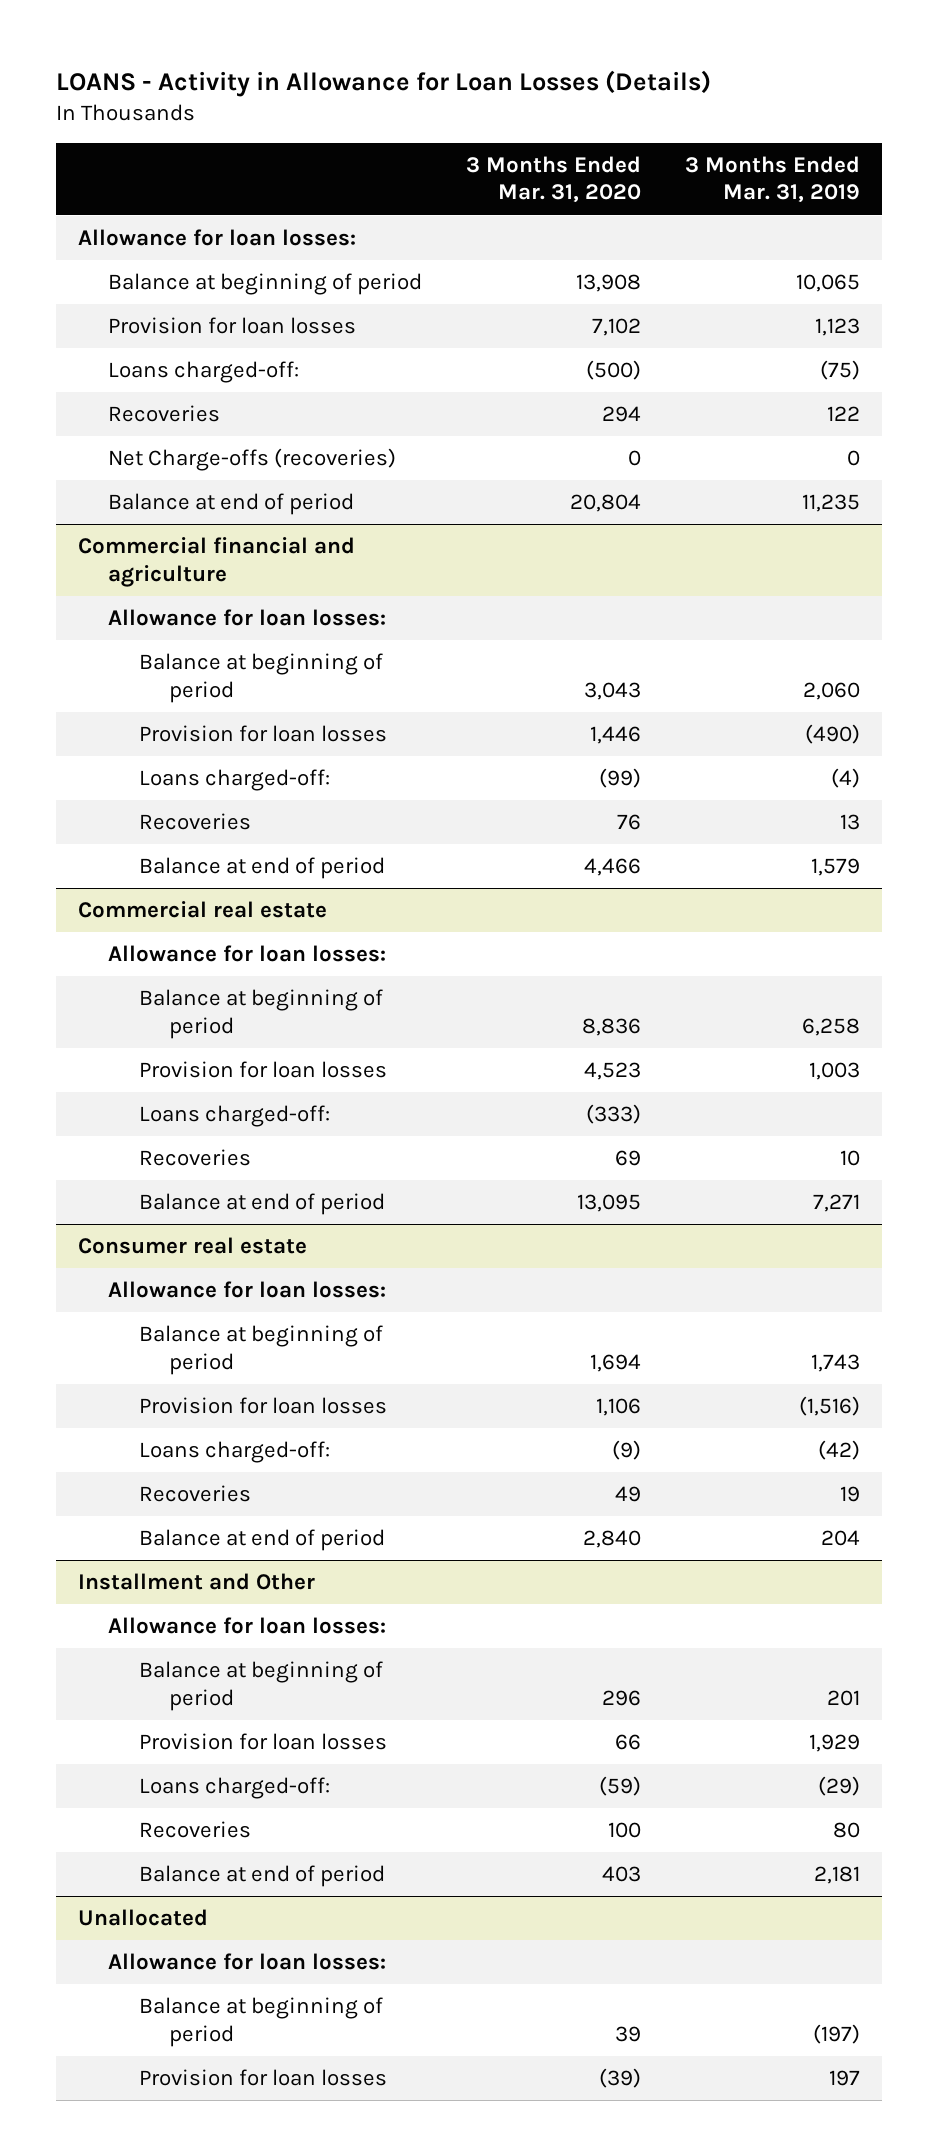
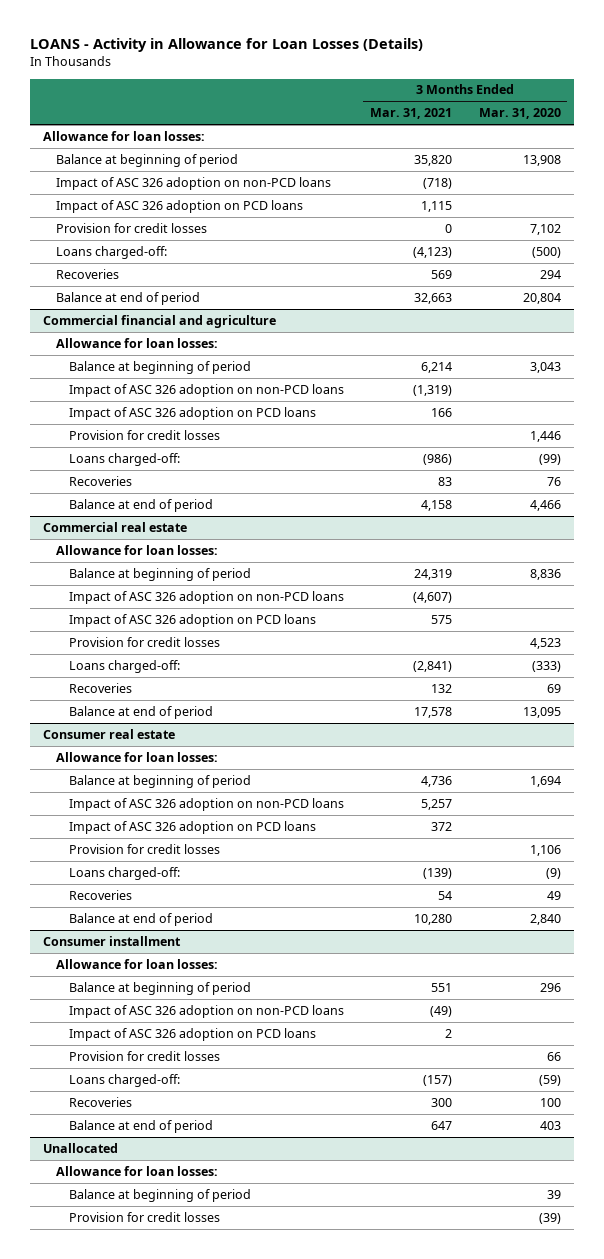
- | 3 Months Ended Mar. 31, 2020 | 3 Months Ended Mar. 31, 2019
+ | 3 Months Ended Mar. 31, 2021 | 3 Months Ended Mar. 31, 2020
- Provision for loan losses | 7,102 | 1,123
+ Impact of ASC 326 adoption on non-PCD loans | (718) |
+ Impact of ASC 326 adoption on PCD loans | 1,115 |
+ Provision for credit losses | 0 | 7,102
- Net Charge-offs (recoveries) | 0 | 0
@ Commercial financial and agriculture
- Provision for loan losses | 1,446 | (490)
+ Impact of ASC 326 adoption on non-PCD loans | (1,319) |
+ Impact of ASC 326 adoption on PCD loans | 166 |
+ Provision for credit losses | | 1,446
@ Commercial real estate
- Provision for loan losses | 4,523 | 1,003
+ Impact of ASC 326 adoption on non-PCD loans | (4,607) |
+ Impact of ASC 326 adoption on PCD loans | 575 |
+ Provision for credit losses | | 4,523
@ Consumer real estate
- Provision for loan losses | 1,106 | (1,516)
+ Impact of ASC 326 adoption on non-PCD loans | 5,257 |
+ Impact of ASC 326 adoption on PCD loans | 372 |
+ Provision for credit losses | | 1,106
- Installment and Other
+ Consumer installment
- Provision for loan losses | 66 | 1,929
+ Impact of ASC 326 adoption on non-PCD loans | (49) |
+ Impact of ASC 326 adoption on PCD loans | 2 |
+ Provision for credit losses | | 66
@ Unallocated
- Provision for loan losses | (39) | 197
+ Provision for credit losses | | (39)

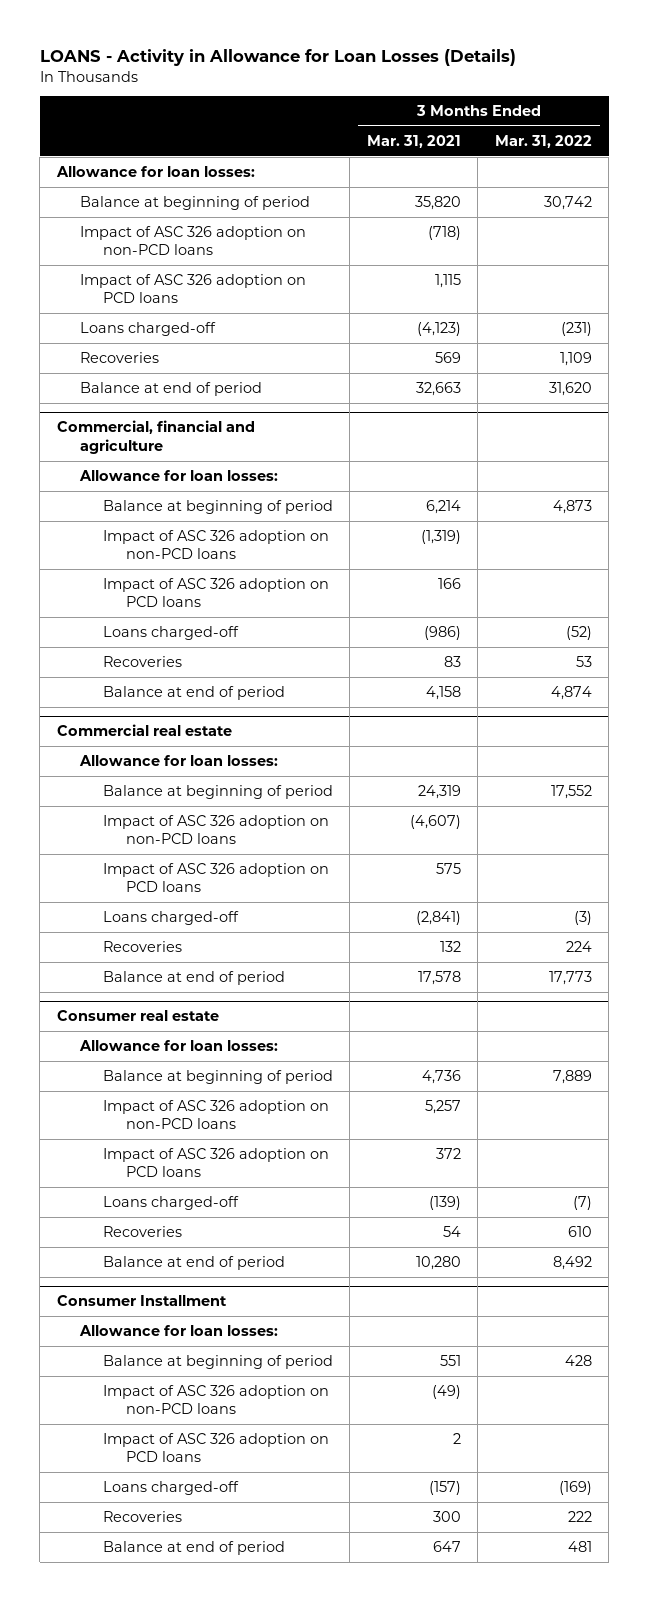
- | 3 Months Ended Mar. 31, 2021 | 3 Months Ended Mar. 31, 2020
+ | 3 Months Ended Mar. 31, 2021 | 3 Months Ended Mar. 31, 2022
- Provision for credit losses | 0 | 7,102
- Loans charged-off: | (4,123) | (500)
+ Loans charged-off | (4,123) | (231)
- Commercial financial and agriculture
+ Commercial, financial and agriculture
- Provision for credit losses | | 1,446
- Loans charged-off: | (986) | (99)
+ Loans charged-off | (986) | (52)
@ Commercial real estate
- Provision for credit losses | | 4,523
- Loans charged-off: | (2,841) | (333)
+ Loans charged-off | (2,841) | (3)
@ Consumer real estate
- Provision for credit losses | | 1,106
- Loans charged-off: | (139) | (9)
+ Loans charged-off | (139) | (7)
- Consumer installment
+ Consumer Installment
- Provision for credit losses | | 66
- Loans charged-off: | (157) | (59)
+ Loans charged-off | (157) | (169)
- Unallocated
- Allowance for loan losses:
- Balance at beginning of period | | 39
- Provision for credit losses | | (39)

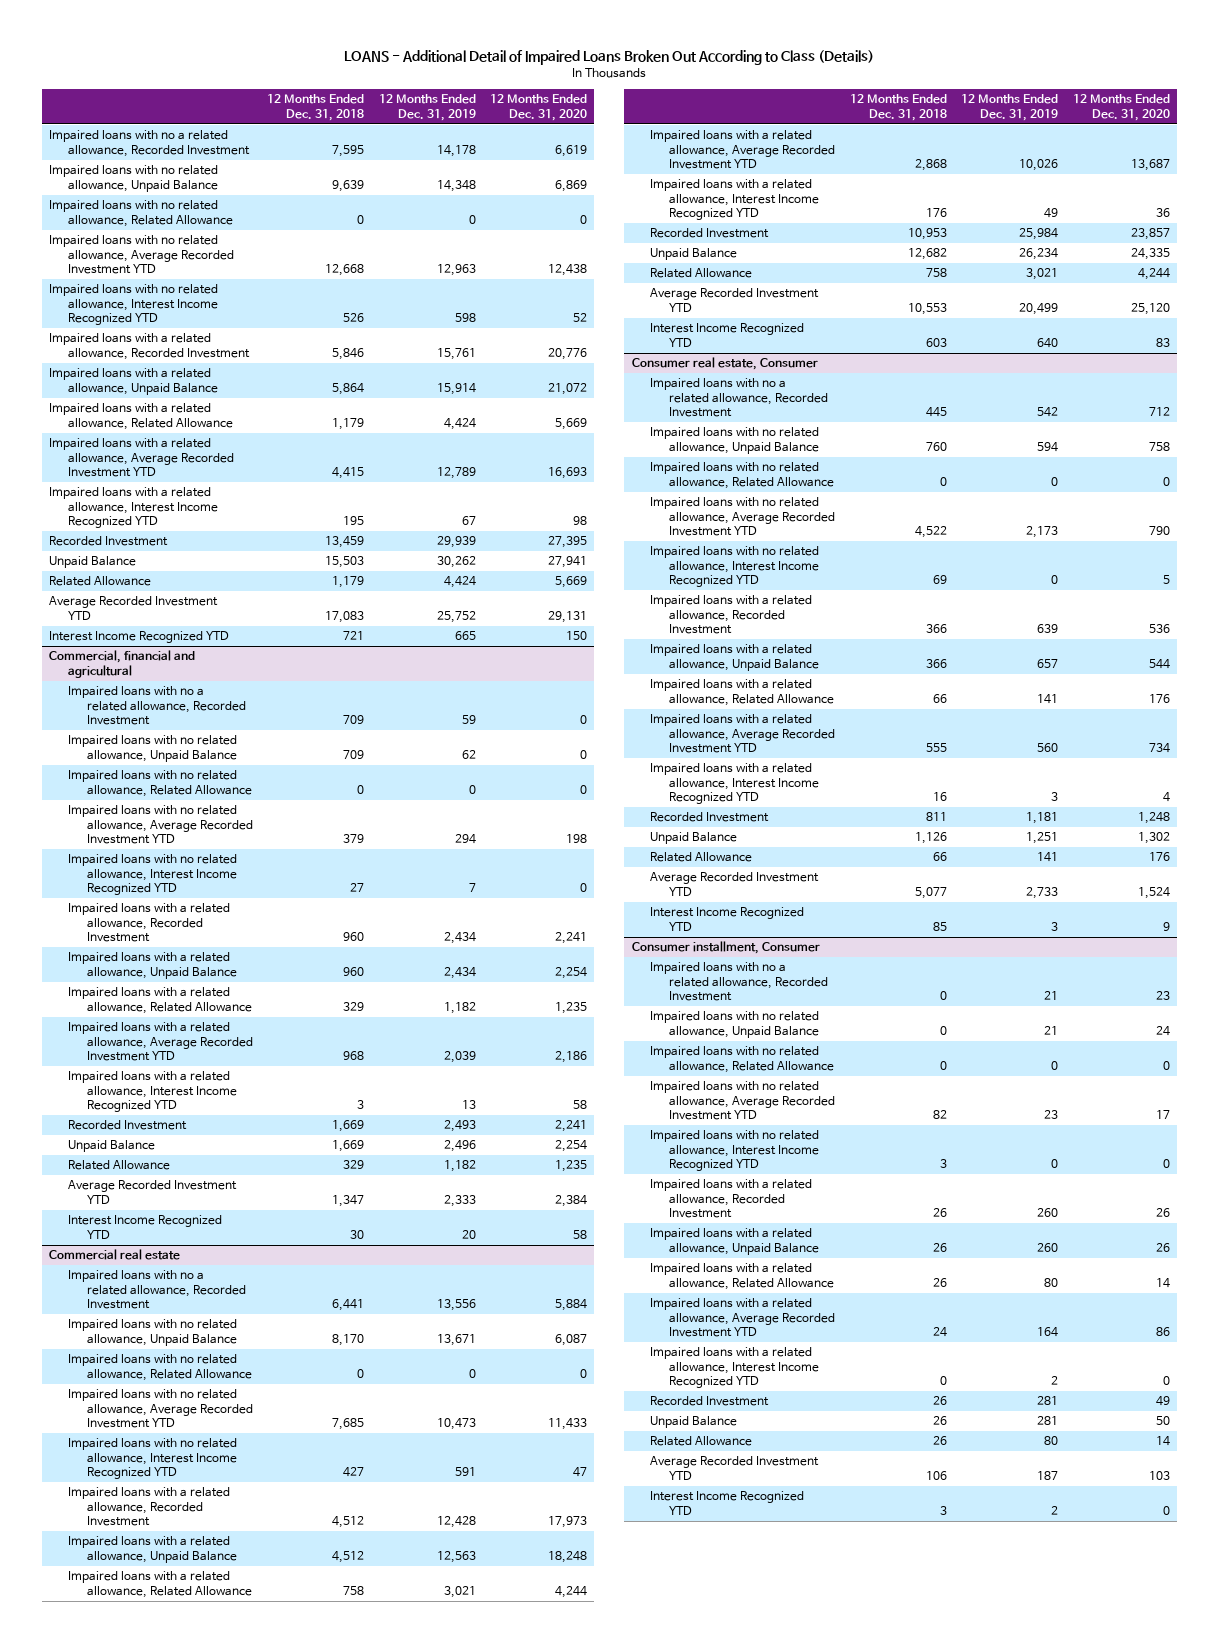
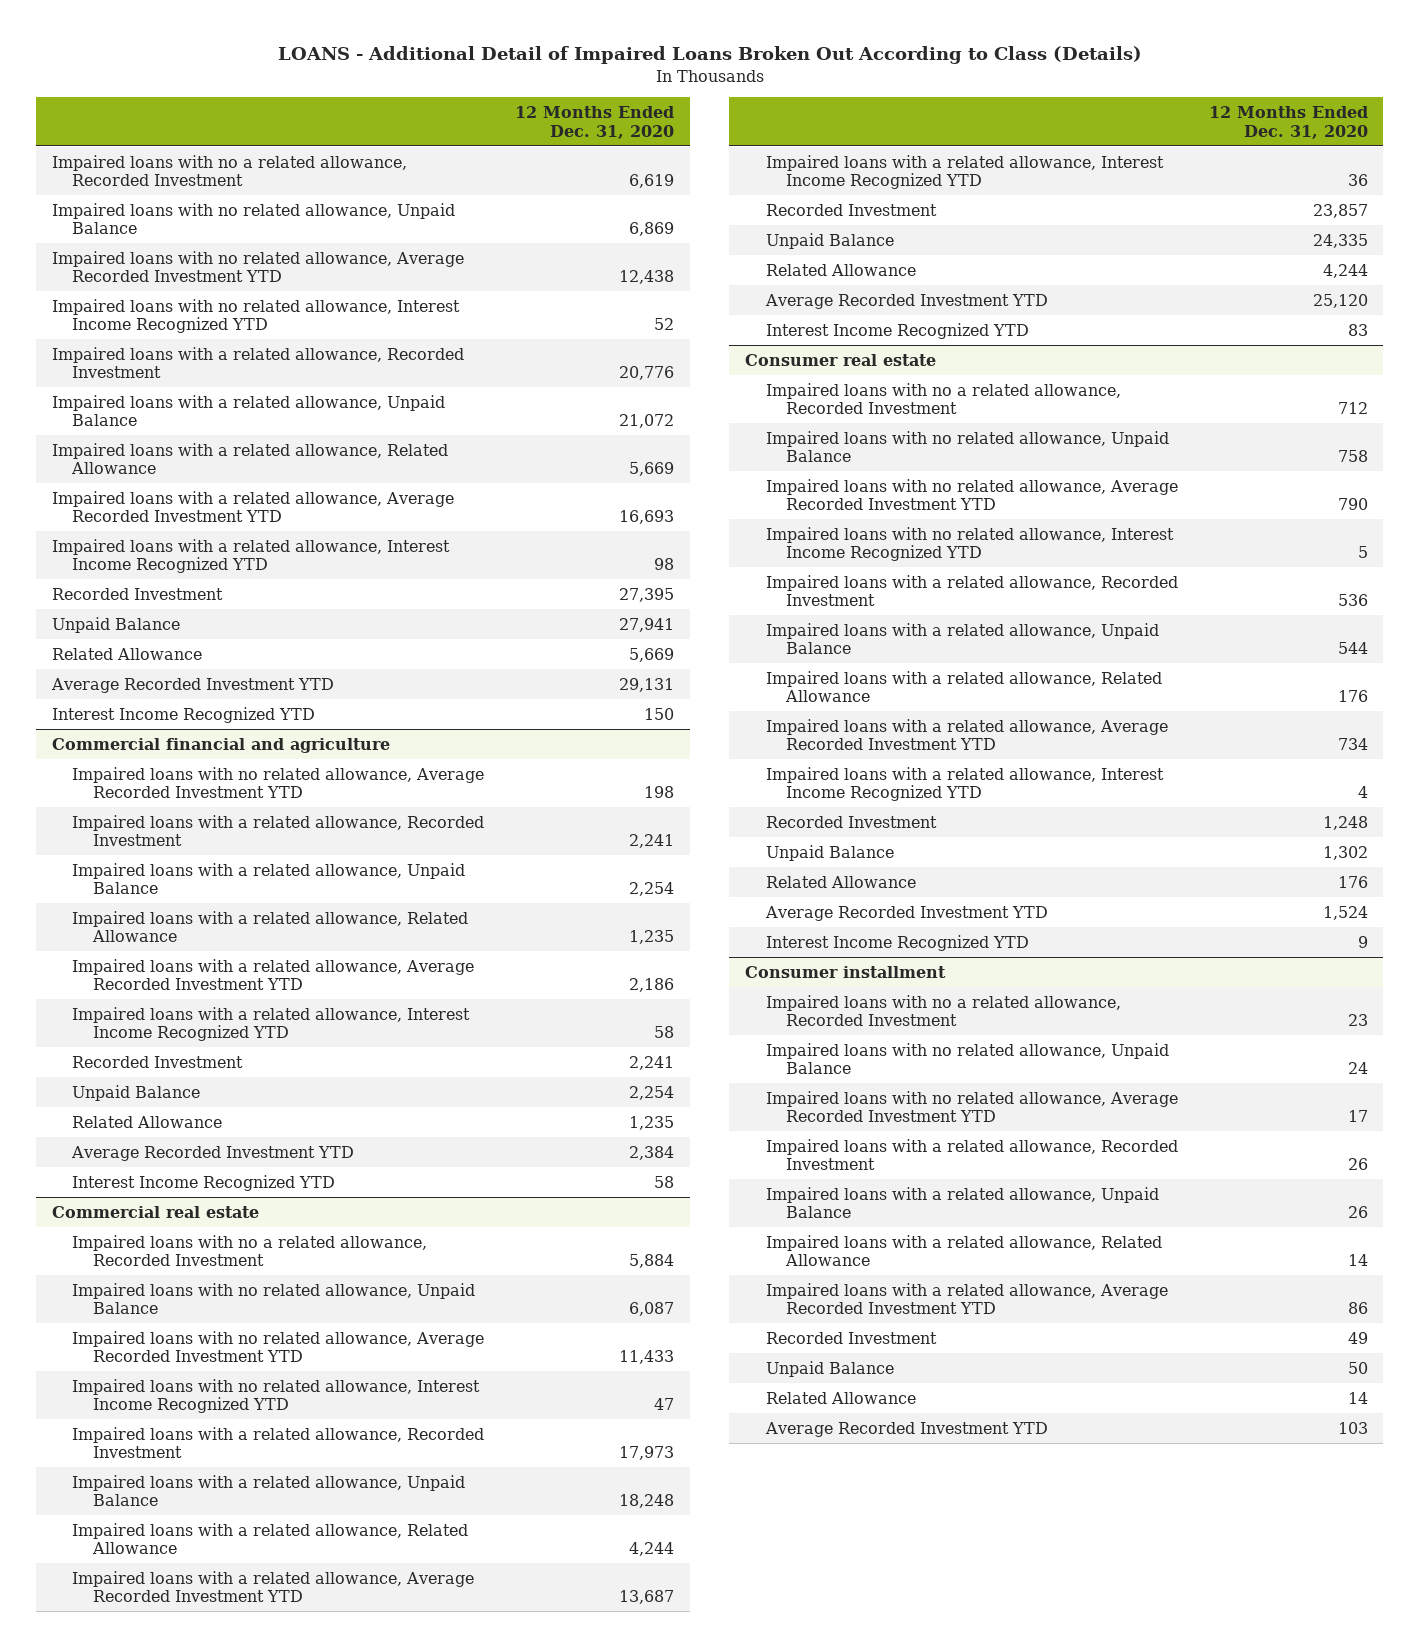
- | 12 Months Ended Dec. 31, 2018 | 12 Months Ended Dec. 31, 2019 | 12 Months Ended Dec. 31, 2020
+ | 12 Months Ended Dec. 31, 2020
- Impaired loans with no related allowance, Related Allowance | 0 | 0 | 0
- Commercial, financial and agricultural
- Impaired loans with no a related allowance, Recorded Investment | 709 | 59 | 0
- Impaired loans with no related allowance, Unpaid Balance | 709 | 62 | 0
- Impaired loans with no related allowance, Related Allowance | 0 | 0 | 0
+ Commercial financial and agriculture
- Impaired loans with no related allowance, Interest Income Recognized YTD | 27 | 7 | 0
@ Commercial real estate
- Impaired loans with no related allowance, Related Allowance | 0 | 0 | 0
- Consumer real estate, Consumer
+ Consumer real estate
- Impaired loans with no related allowance, Related Allowance | 0 | 0 | 0
- Consumer installment, Consumer
+ Consumer installment
- Impaired loans with no related allowance, Related Allowance | 0 | 0 | 0
- Impaired loans with no related allowance, Interest Income Recognized YTD | 3 | 0 | 0
- Impaired loans with a related allowance, Interest Income Recognized YTD | 0 | 2 | 0
- Interest Income Recognized YTD | 3 | 2 | 0

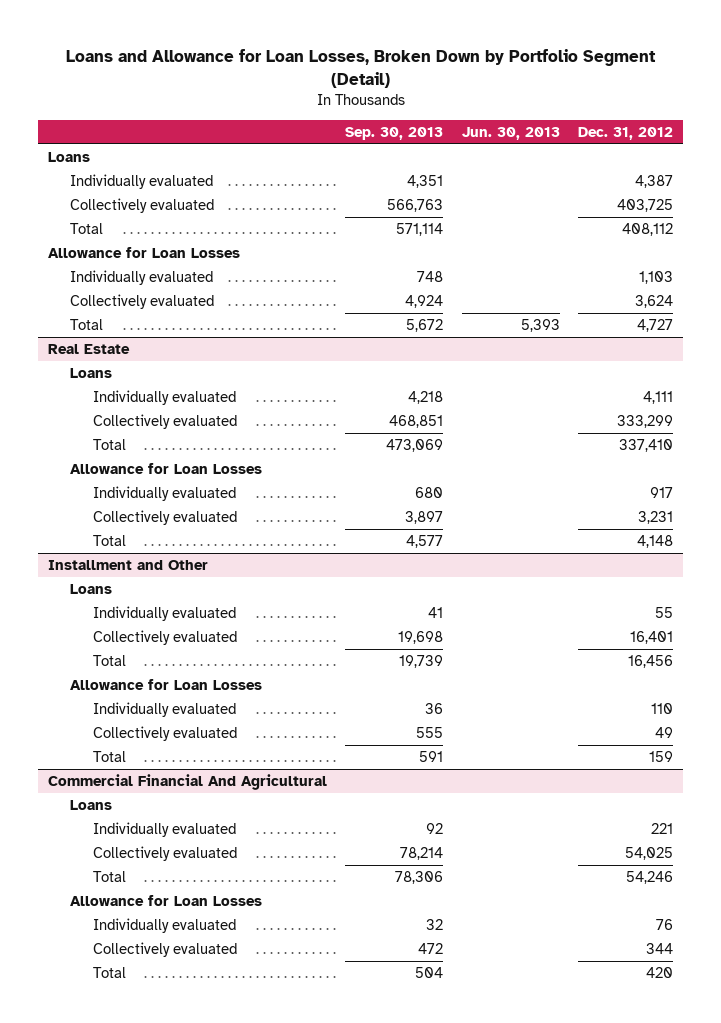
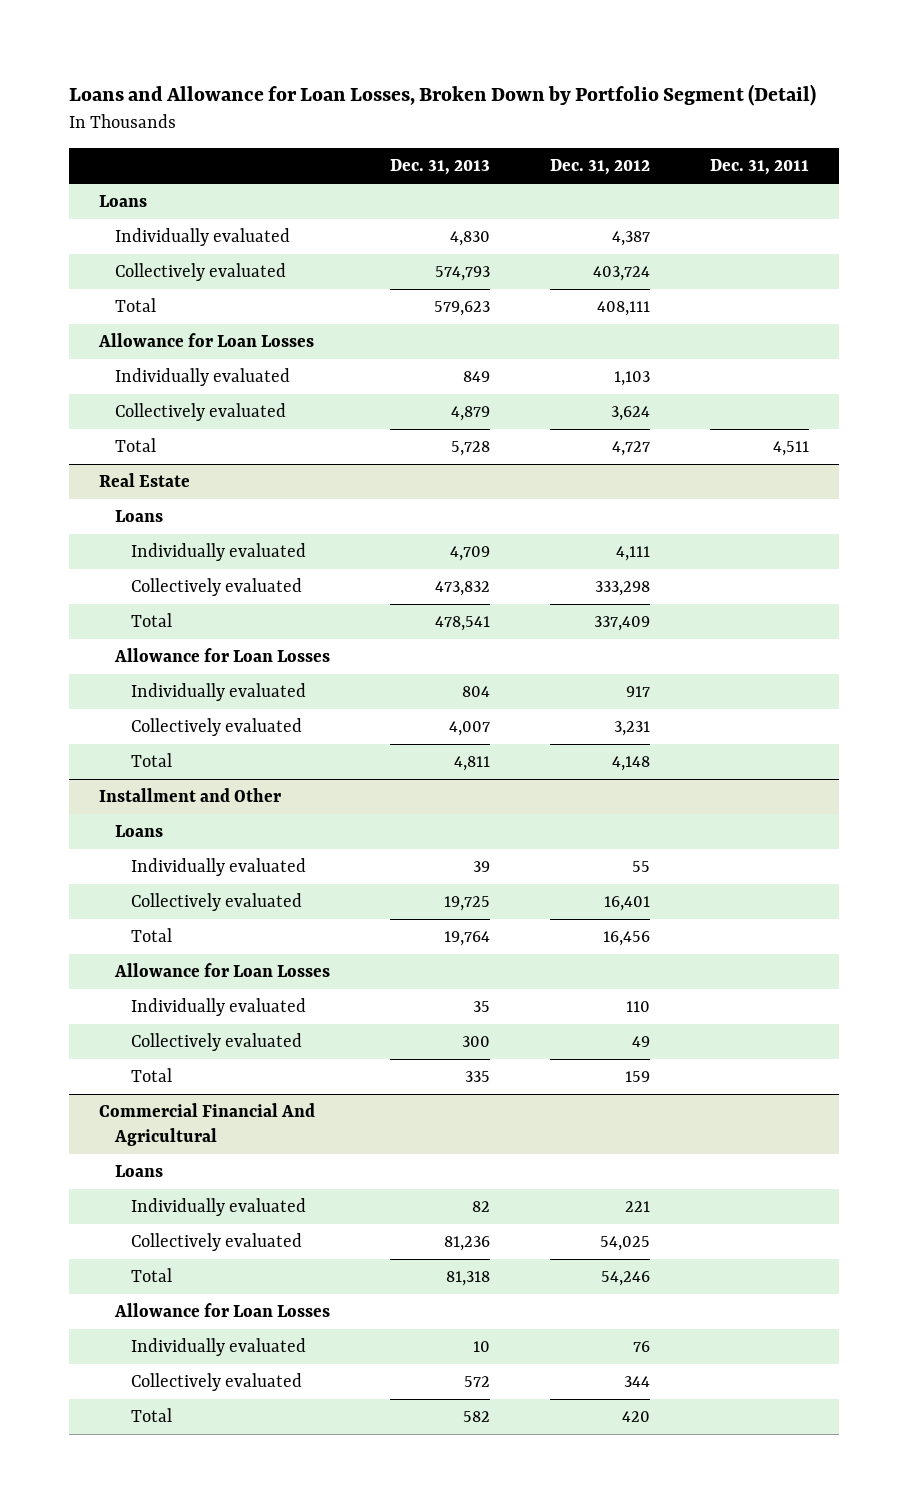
- | Sep. 30, 2013 | Jun. 30, 2013 | Dec. 31, 2012
+ | Dec. 31, 2013 | Dec. 31, 2012 | Dec. 31, 2011
- Collectively evaluated | 566,763 | | 403,725
- Total | 571,114 | | 408,112
+ Collectively evaluated | 574,793 | 403,724 |
+ Total | 579,623 | 408,111 |
@ Real Estate
- Collectively evaluated | 468,851 | | 333,299
- Total | 473,069 | | 337,410
+ Collectively evaluated | 473,832 | 333,298 |
+ Total | 478,541 | 337,409 |

